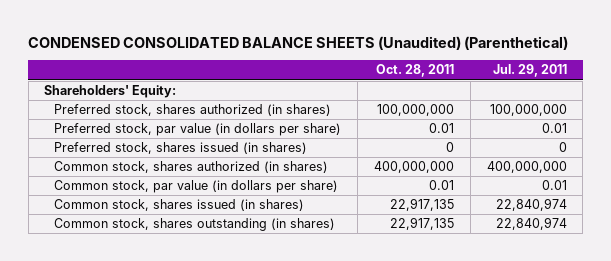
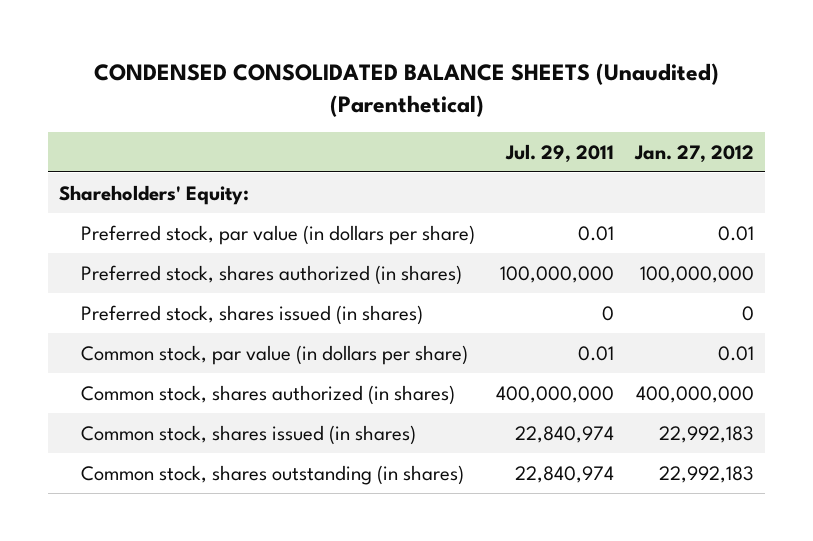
- | Oct. 28, 2011 | Jul. 29, 2011
+ | Jul. 29, 2011 | Jan. 27, 2012
moved down: Preferred stock, shares authorized (in shares) | 100,000,000 | 100,000,000
moved down: Common stock, shares authorized (in shares) | 400,000,000 | 400,000,000

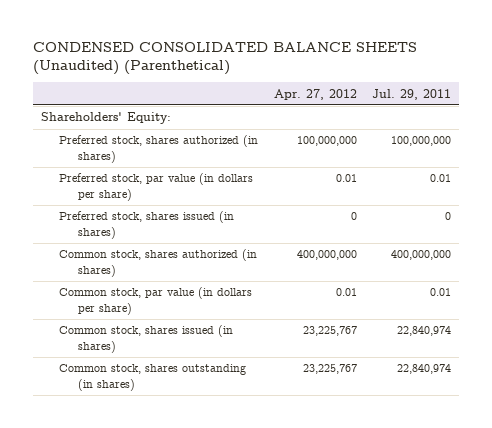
- | Jul. 29, 2011 | Jan. 27, 2012
+ | Apr. 27, 2012 | Jul. 29, 2011
moved down: Preferred stock, par value (in dollars per share) | 0.01 | 0.01
moved down: Common stock, par value (in dollars per share) | 0.01 | 0.01

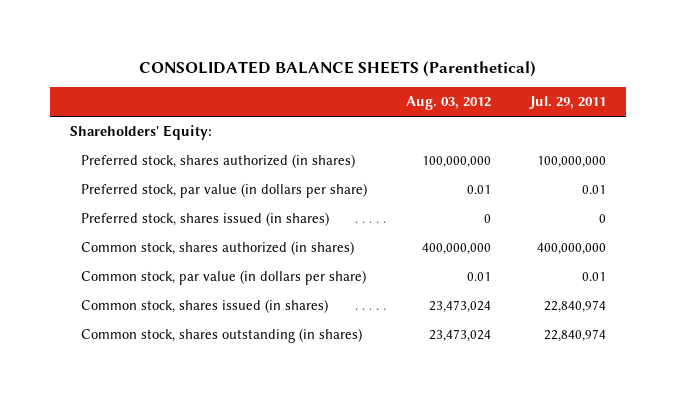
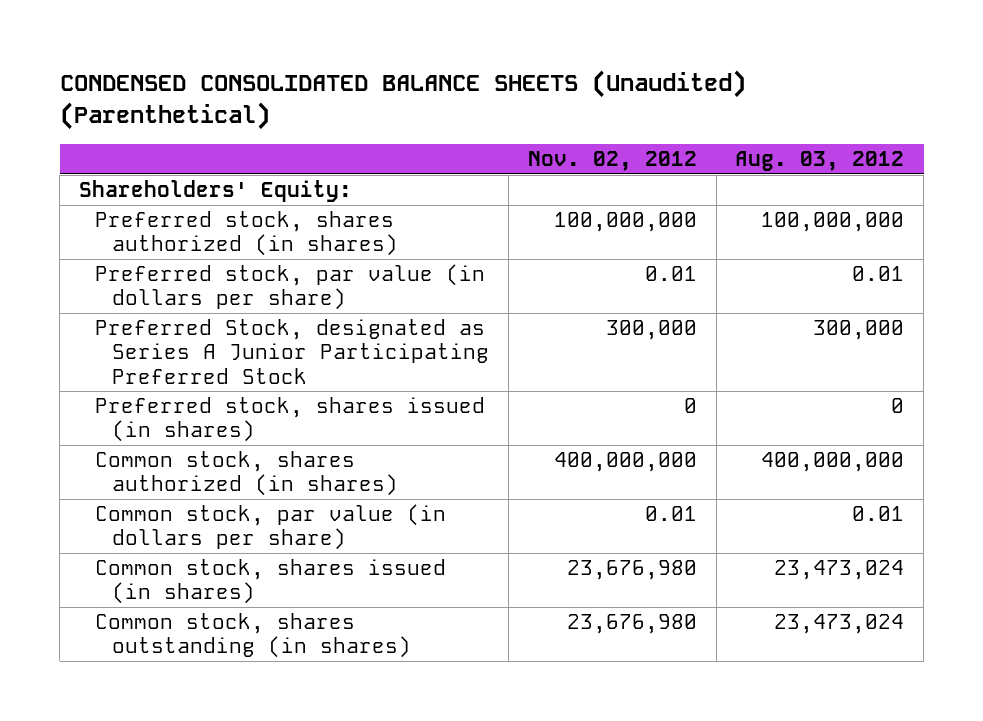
- CONSOLIDATED BALANCE SHEETS (Parenthetical)
+ CONDENSED CONSOLIDATED BALANCE SHEETS (Unaudited) (Parenthetical)
- | Aug. 03, 2012 | Jul. 29, 2011
+ | Nov. 02, 2012 | Aug. 03, 2012
+ Preferred Stock, designated as Series A Junior Participating Preferred Stock | 300,000 | 300,000

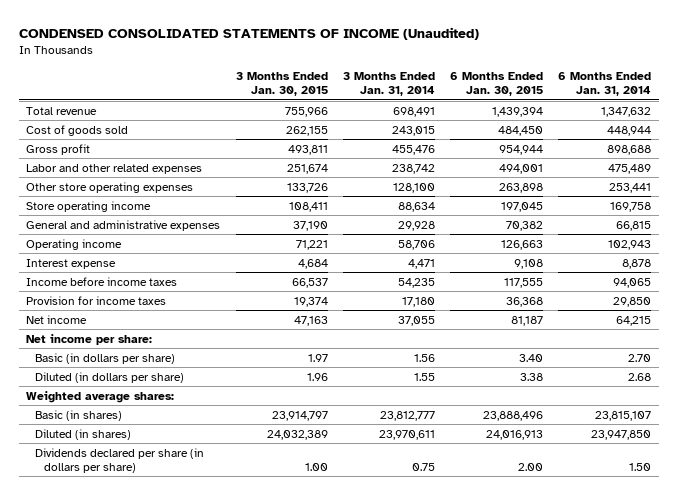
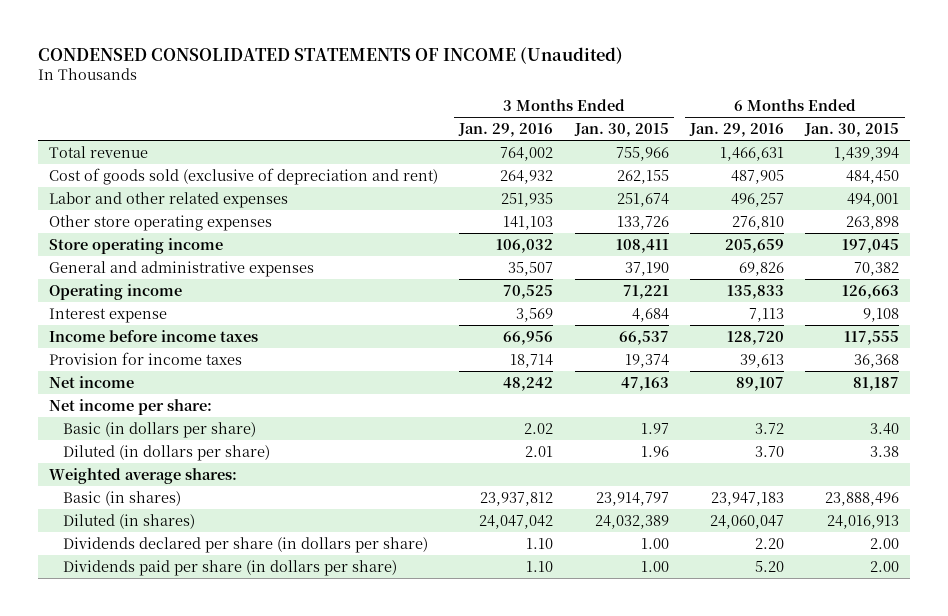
- | 3 Months Ended Jan. 30, 2015 | 3 Months Ended Jan. 31, 2014 | 6 Months Ended Jan. 30, 2015 | 6 Months Ended Jan. 31, 2014
+ | 3 Months Ended Jan. 29, 2016 | 3 Months Ended Jan. 30, 2015 | 6 Months Ended Jan. 29, 2016 | 6 Months Ended Jan. 30, 2015
- Cost of goods sold | 262,155 | 243,015 | 484,450 | 448,944
- Gross profit | 493,811 | 455,476 | 954,944 | 898,688
+ Cost of goods sold (exclusive of depreciation and rent) | 264,932 | 262,155 | 487,905 | 484,450
+ Dividends paid per share (in dollars per share) | 1.10 | 1.00 | 5.20 | 2.00

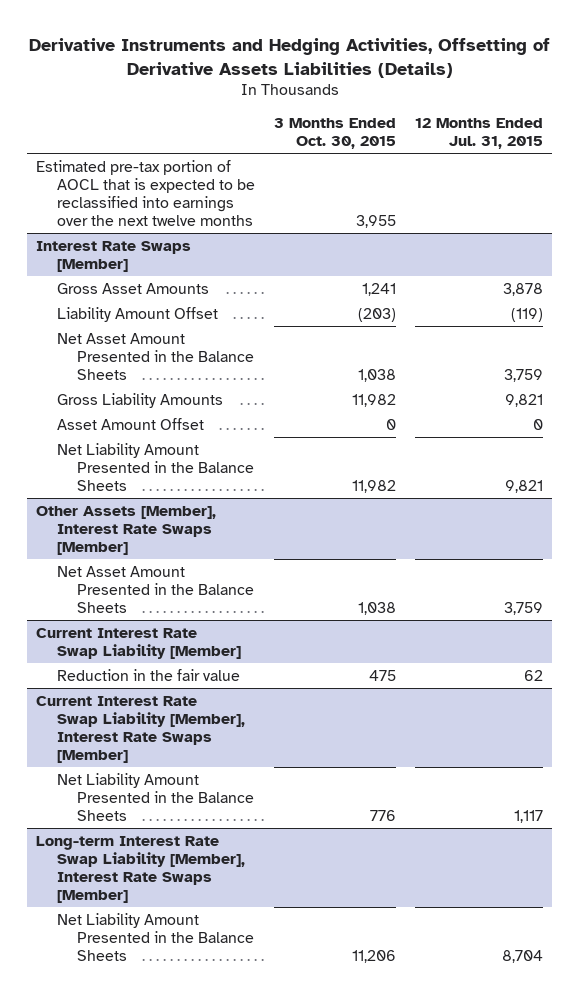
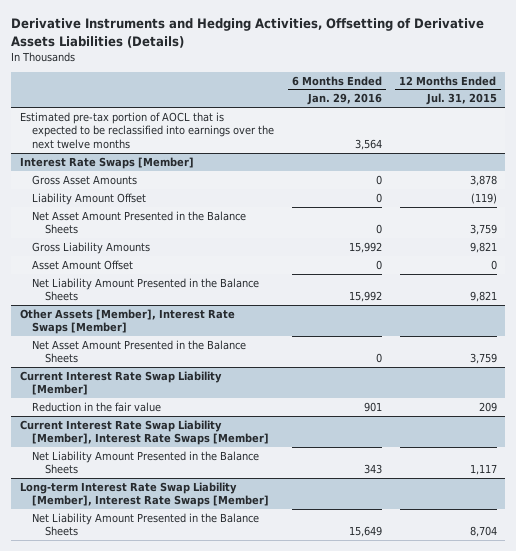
- | 3 Months Ended Oct. 30, 2015 | 12 Months Ended Jul. 31, 2015
+ | 6 Months Ended Jan. 29, 2016 | 12 Months Ended Jul. 31, 2015
@ Current Interest Rate Swap Liability [Member]
- Reduction in the fair value | 475 | 62
+ Reduction in the fair value | 901 | 209

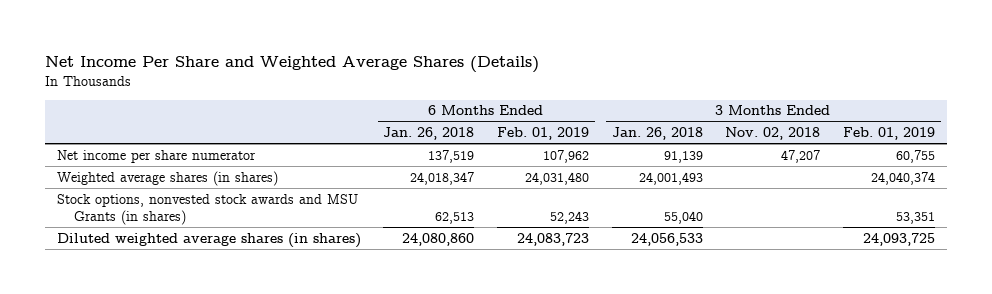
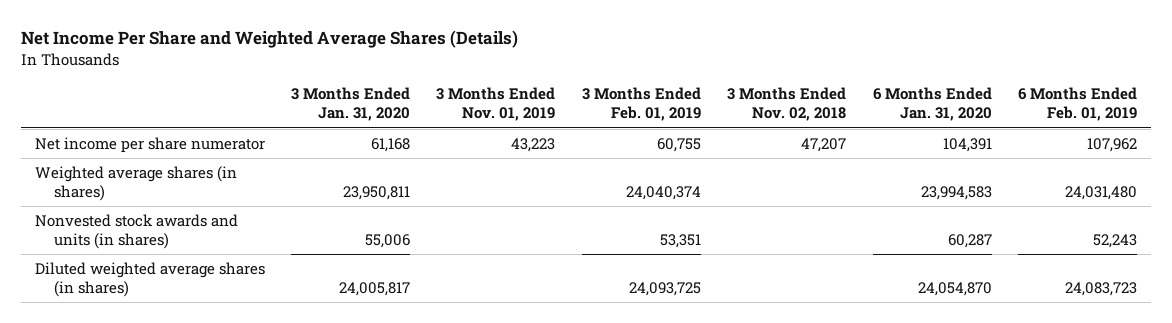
- | 6 Months Ended Jan. 26, 2018 | 6 Months Ended Feb. 01, 2019 | 3 Months Ended Jan. 26, 2018 | 3 Months Ended Nov. 02, 2018 | 3 Months Ended Feb. 01, 2019
+ | 3 Months Ended Jan. 31, 2020 | 3 Months Ended Nov. 01, 2019 | 3 Months Ended Feb. 01, 2019 | 3 Months Ended Nov. 02, 2018 | 6 Months Ended Jan. 31, 2020 | 6 Months Ended Feb. 01, 2019
- Stock options, nonvested stock awards and MSU Grants (in shares) | 62,513 | 52,243 | 55,040 | | 53,351
+ Nonvested stock awards and units (in shares) | 55,006 | | 53,351 | | 60,287 | 52,243

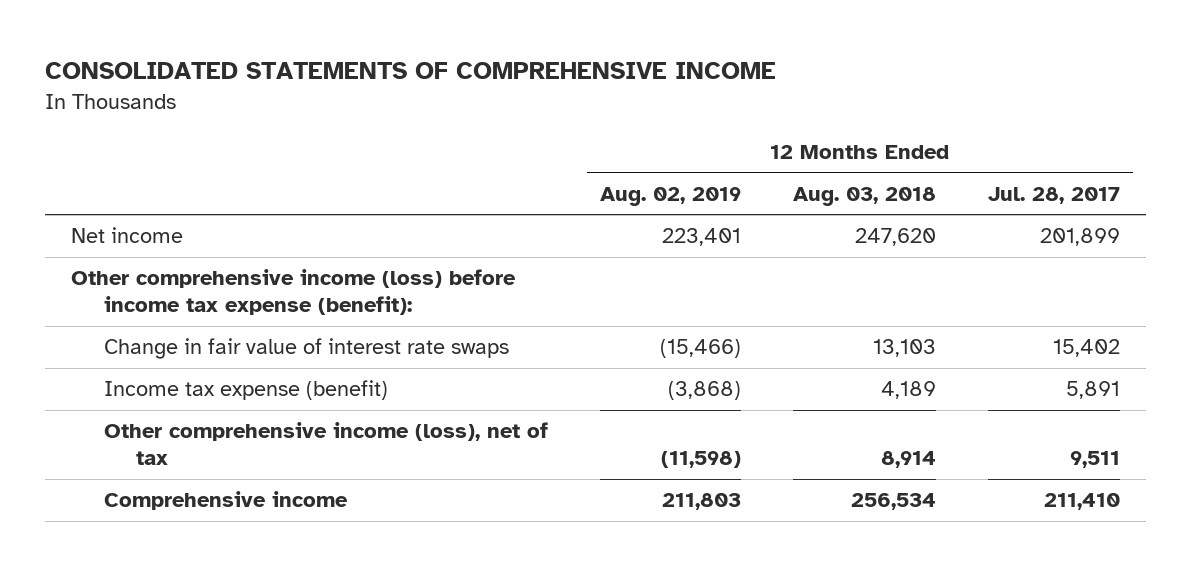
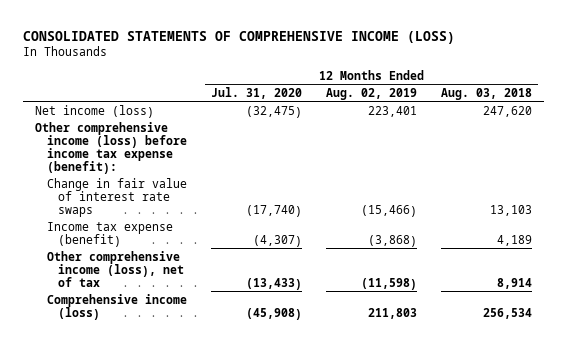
- CONSOLIDATED STATEMENTS OF COMPREHENSIVE INCOME
+ CONSOLIDATED STATEMENTS OF COMPREHENSIVE INCOME (LOSS)
- | 12 Months Ended Aug. 02, 2019 | 12 Months Ended Aug. 03, 2018 | 12 Months Ended Jul. 28, 2017
+ | 12 Months Ended Jul. 31, 2020 | 12 Months Ended Aug. 02, 2019 | 12 Months Ended Aug. 03, 2018
- Net income | 223,401 | 247,620 | 201,899
+ Net income (loss) | (32,475) | 223,401 | 247,620
- Comprehensive income | 211,803 | 256,534 | 211,410
+ Comprehensive income (loss) | (45,908) | 211,803 | 256,534

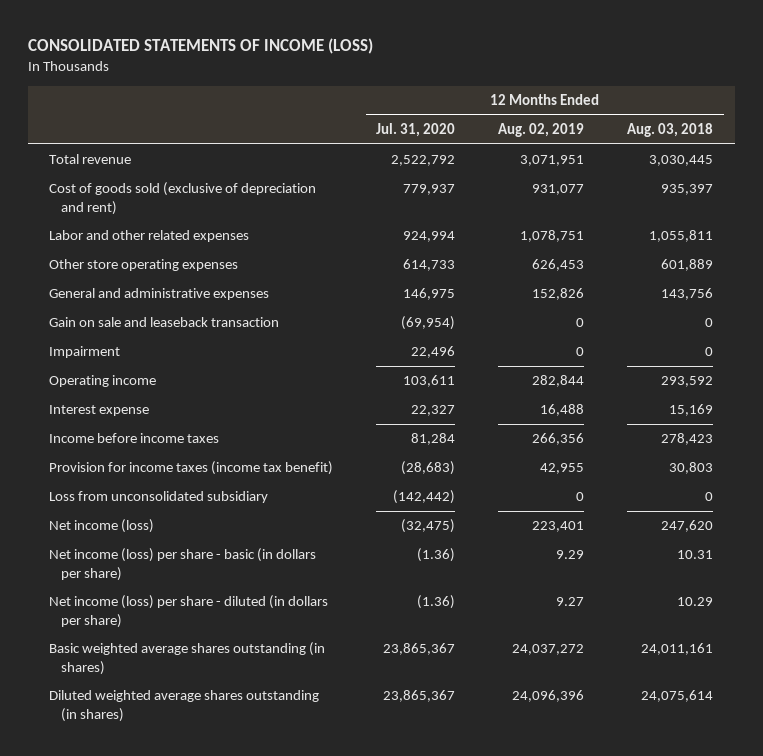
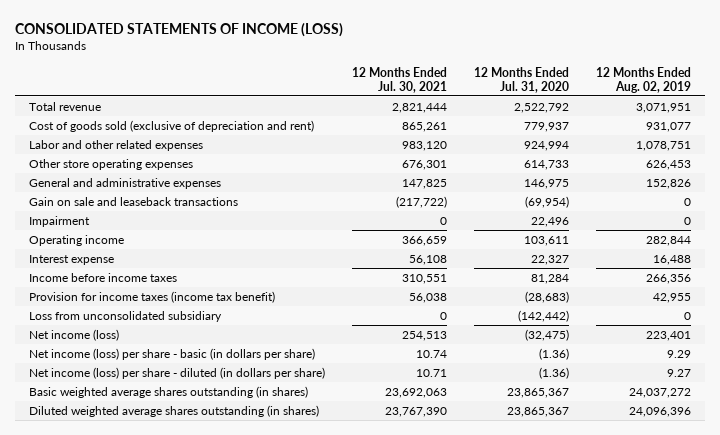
- | 12 Months Ended Jul. 31, 2020 | 12 Months Ended Aug. 02, 2019 | 12 Months Ended Aug. 03, 2018
+ | 12 Months Ended Jul. 30, 2021 | 12 Months Ended Jul. 31, 2020 | 12 Months Ended Aug. 02, 2019
- Gain on sale and leaseback transaction | (69,954) | 0 | 0
+ Gain on sale and leaseback transactions | (217,722) | (69,954) | 0

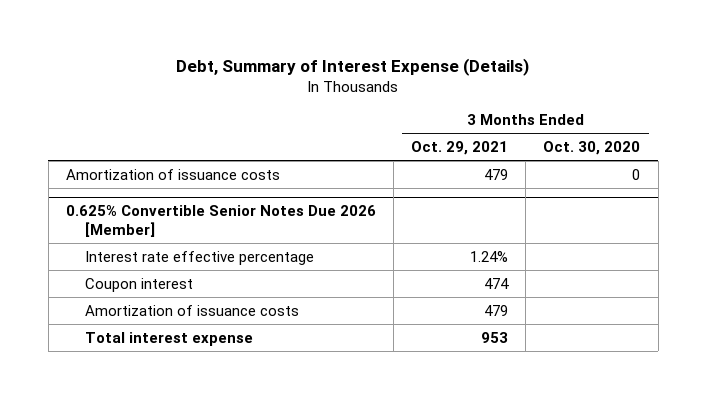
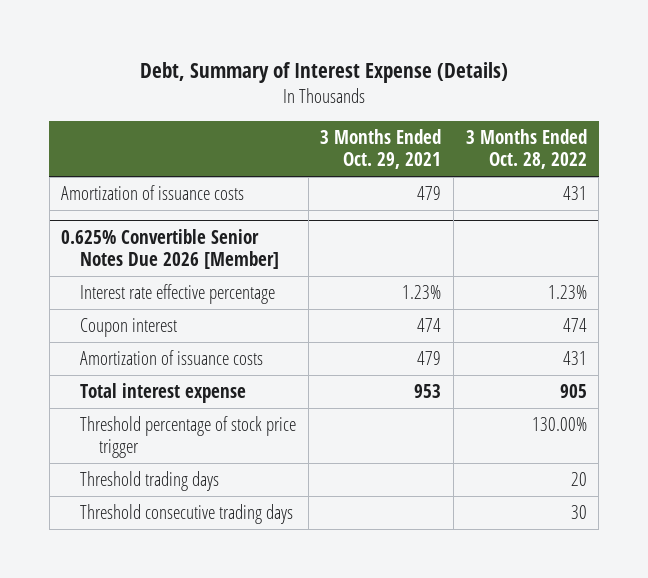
- | 3 Months Ended Oct. 29, 2021 | 3 Months Ended Oct. 30, 2020
+ | 3 Months Ended Oct. 29, 2021 | 3 Months Ended Oct. 28, 2022
@ 0.625% Convertible Senior Notes Due 2026 [Member]
- Interest rate effective percentage | 1.24% |
+ Interest rate effective percentage | 1.23% | 1.23%
+ Threshold percentage of stock price trigger | | 130.00%
+ Threshold trading days | | 20
+ Threshold consecutive trading days | | 30

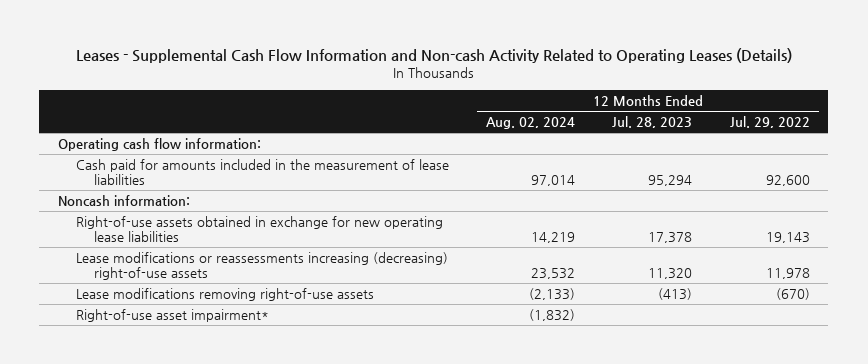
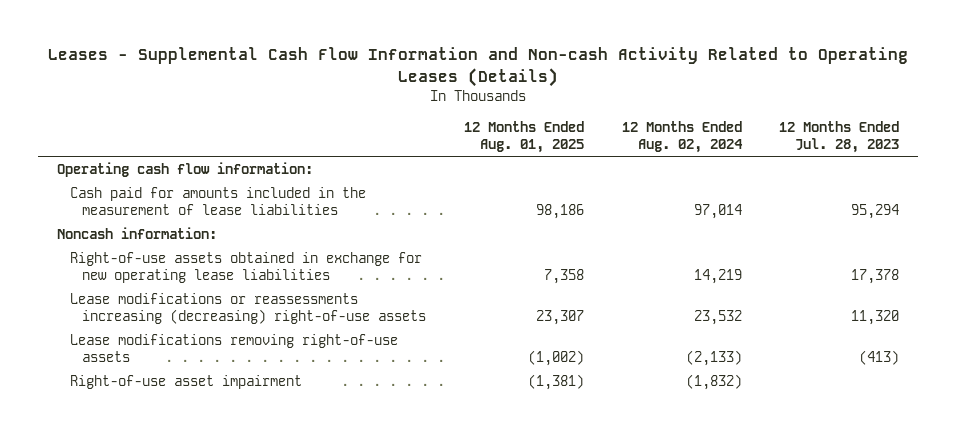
- | 12 Months Ended Aug. 02, 2024 | 12 Months Ended Jul. 28, 2023 | 12 Months Ended Jul. 29, 2022
+ | 12 Months Ended Aug. 01, 2025 | 12 Months Ended Aug. 02, 2024 | 12 Months Ended Jul. 28, 2023
- Right-of-use asset impairment* | (1,832) | |
+ Right-of-use asset impairment | (1,381) | (1,832) |

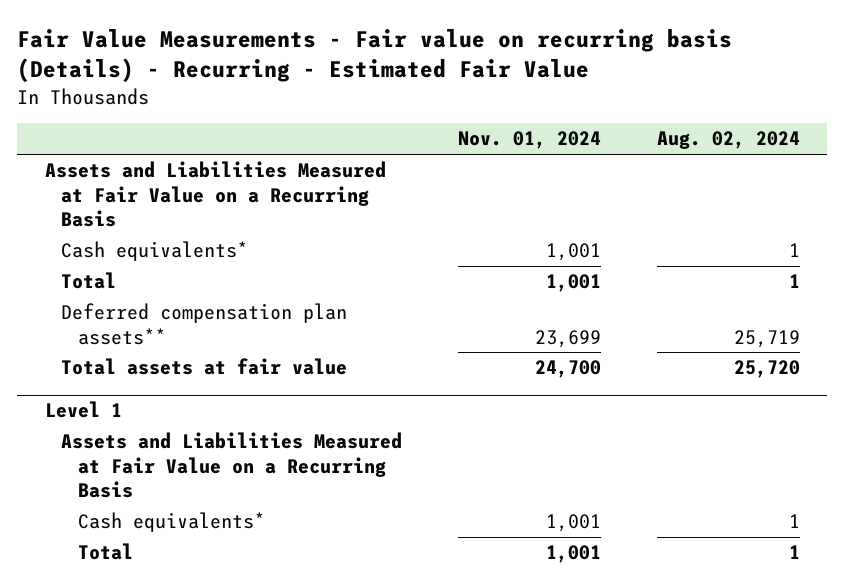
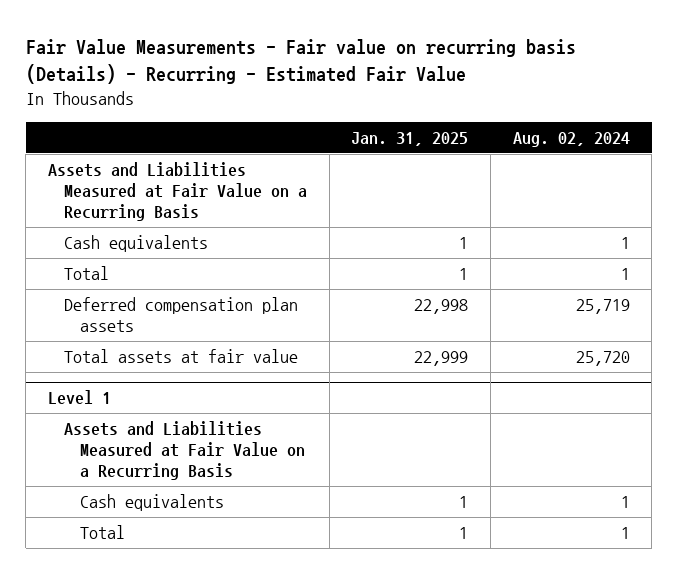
- | Nov. 01, 2024 | Aug. 02, 2024
+ | Jan. 31, 2025 | Aug. 02, 2024
- Cash equivalents* | 1,001 | 1
+ Cash equivalents | 1 | 1
- Deferred compensation plan assets** | 23,699 | 25,719
+ Deferred compensation plan assets | 22,998 | 25,719
@ Level 1
- Cash equivalents* | 1,001 | 1
+ Cash equivalents | 1 | 1

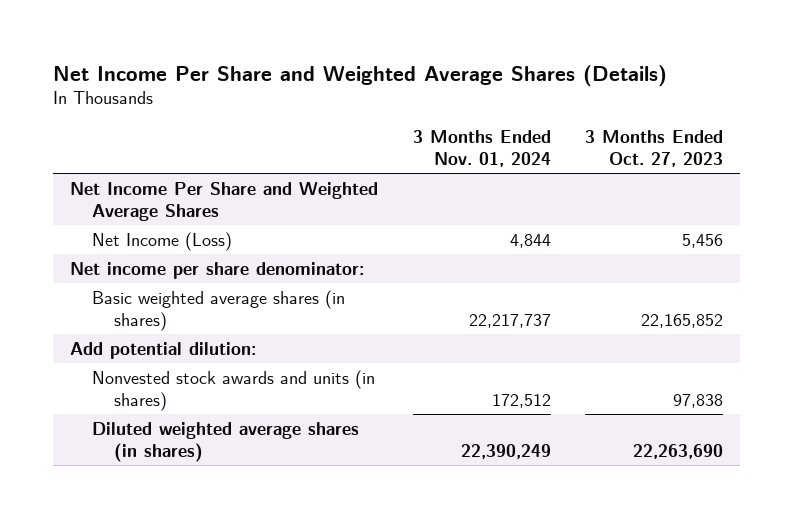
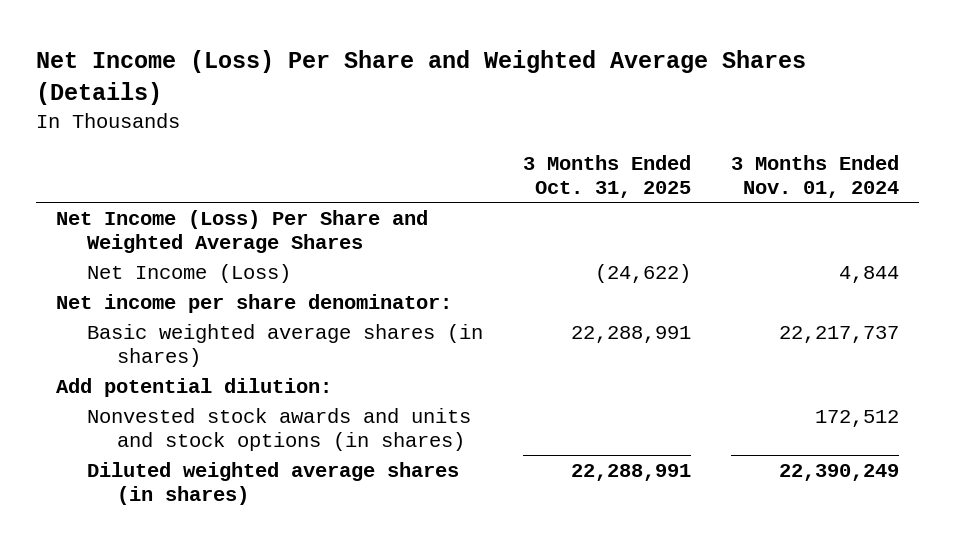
- Net Income Per Share and Weighted Average Shares (Details)
+ Net Income (Loss) Per Share and Weighted Average Shares (Details)
- | 3 Months Ended Nov. 01, 2024 | 3 Months Ended Oct. 27, 2023
+ | 3 Months Ended Oct. 31, 2025 | 3 Months Ended Nov. 01, 2024
- Net Income Per Share and Weighted Average Shares
+ Net Income (Loss) Per Share and Weighted Average Shares
- Nonvested stock awards and units (in shares) | 172,512 | 97,838
+ Nonvested stock awards and units and stock options (in shares) | | 172,512

